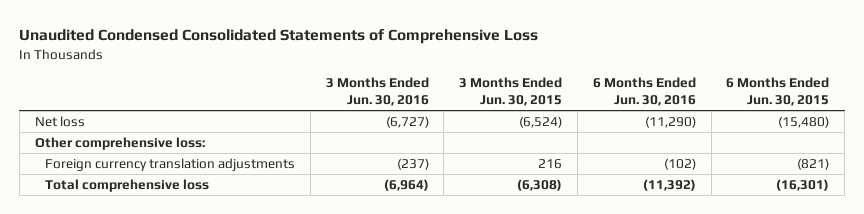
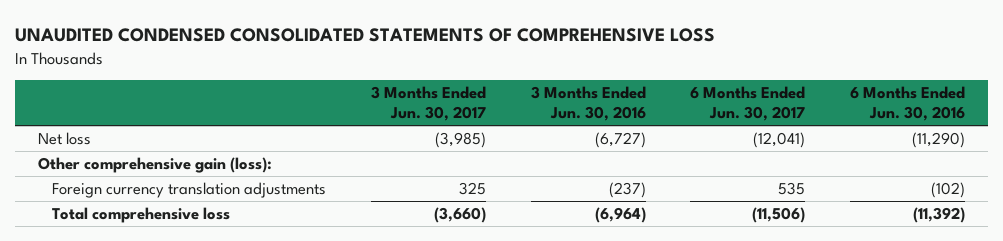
- Unaudited Condensed Consolidated Statements of Comprehensive Loss
+ UNAUDITED CONDENSED CONSOLIDATED STATEMENTS OF COMPREHENSIVE LOSS
- | 3 Months Ended Jun. 30, 2016 | 3 Months Ended Jun. 30, 2015 | 6 Months Ended Jun. 30, 2016 | 6 Months Ended Jun. 30, 2015
+ | 3 Months Ended Jun. 30, 2017 | 3 Months Ended Jun. 30, 2016 | 6 Months Ended Jun. 30, 2017 | 6 Months Ended Jun. 30, 2016
- Other comprehensive loss:
+ Other comprehensive gain (loss):

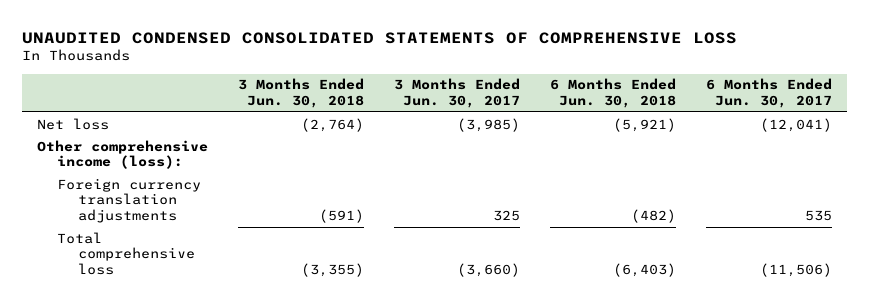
- | 3 Months Ended Jun. 30, 2017 | 3 Months Ended Jun. 30, 2016 | 6 Months Ended Jun. 30, 2017 | 6 Months Ended Jun. 30, 2016
+ | 3 Months Ended Jun. 30, 2018 | 3 Months Ended Jun. 30, 2017 | 6 Months Ended Jun. 30, 2018 | 6 Months Ended Jun. 30, 2017
- Other comprehensive gain (loss):
+ Other comprehensive income (loss):

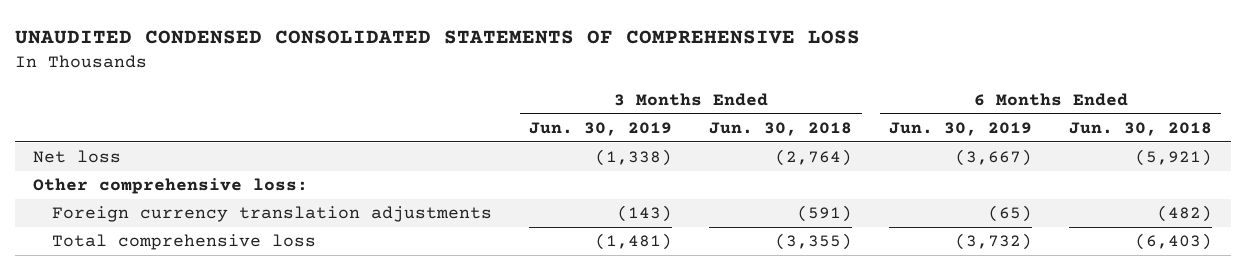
- | 3 Months Ended Jun. 30, 2018 | 3 Months Ended Jun. 30, 2017 | 6 Months Ended Jun. 30, 2018 | 6 Months Ended Jun. 30, 2017
+ | 3 Months Ended Jun. 30, 2019 | 3 Months Ended Jun. 30, 2018 | 6 Months Ended Jun. 30, 2019 | 6 Months Ended Jun. 30, 2018
- Other comprehensive income (loss):
+ Other comprehensive loss:

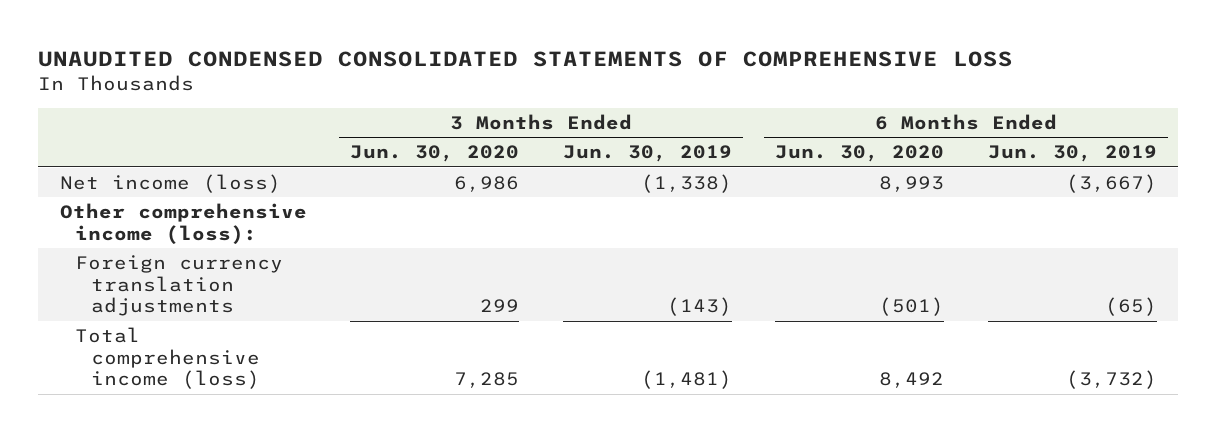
- | 3 Months Ended Jun. 30, 2019 | 3 Months Ended Jun. 30, 2018 | 6 Months Ended Jun. 30, 2019 | 6 Months Ended Jun. 30, 2018
+ | 3 Months Ended Jun. 30, 2020 | 3 Months Ended Jun. 30, 2019 | 6 Months Ended Jun. 30, 2020 | 6 Months Ended Jun. 30, 2019
- Net loss | (1,338) | (2,764) | (3,667) | (5,921)
- Other comprehensive loss:
+ Net income (loss) | 6,986 | (1,338) | 8,993 | (3,667)
+ Other comprehensive income (loss):
- Total comprehensive loss | (1,481) | (3,355) | (3,732) | (6,403)
+ Total comprehensive income (loss) | 7,285 | (1,481) | 8,492 | (3,732)

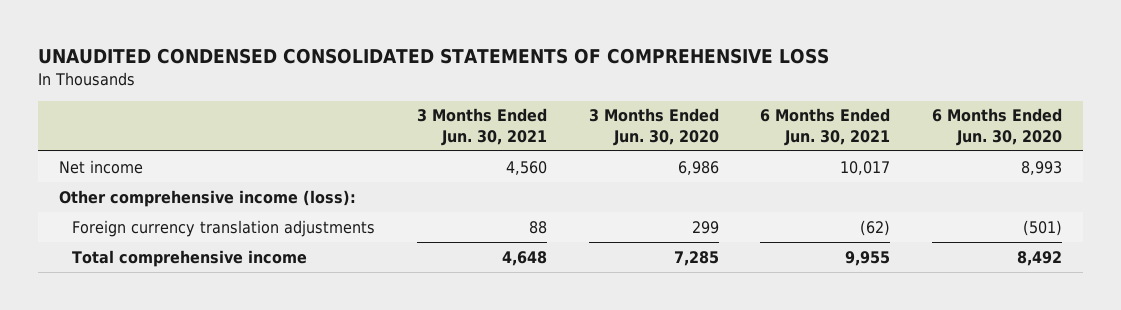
- | 3 Months Ended Jun. 30, 2020 | 3 Months Ended Jun. 30, 2019 | 6 Months Ended Jun. 30, 2020 | 6 Months Ended Jun. 30, 2019
+ | 3 Months Ended Jun. 30, 2021 | 3 Months Ended Jun. 30, 2020 | 6 Months Ended Jun. 30, 2021 | 6 Months Ended Jun. 30, 2020
- Net income (loss) | 6,986 | (1,338) | 8,993 | (3,667)
+ Net income | 4,560 | 6,986 | 10,017 | 8,993
- Total comprehensive income (loss) | 7,285 | (1,481) | 8,492 | (3,732)
+ Total comprehensive income | 4,648 | 7,285 | 9,955 | 8,492

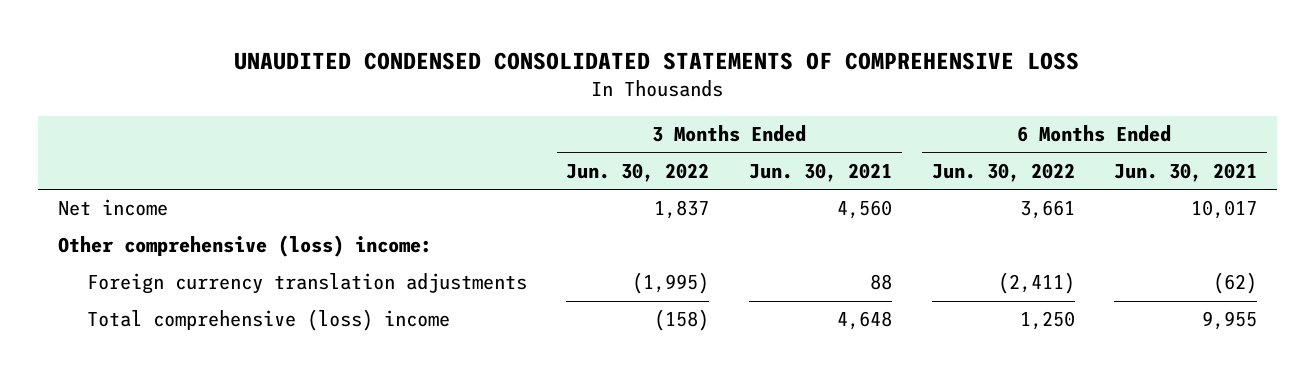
- | 3 Months Ended Jun. 30, 2021 | 3 Months Ended Jun. 30, 2020 | 6 Months Ended Jun. 30, 2021 | 6 Months Ended Jun. 30, 2020
+ | 3 Months Ended Jun. 30, 2022 | 3 Months Ended Jun. 30, 2021 | 6 Months Ended Jun. 30, 2022 | 6 Months Ended Jun. 30, 2021
- Other comprehensive income (loss):
+ Other comprehensive (loss) income:
- Total comprehensive income | 4,648 | 7,285 | 9,955 | 8,492
+ Total comprehensive (loss) income | (158) | 4,648 | 1,250 | 9,955

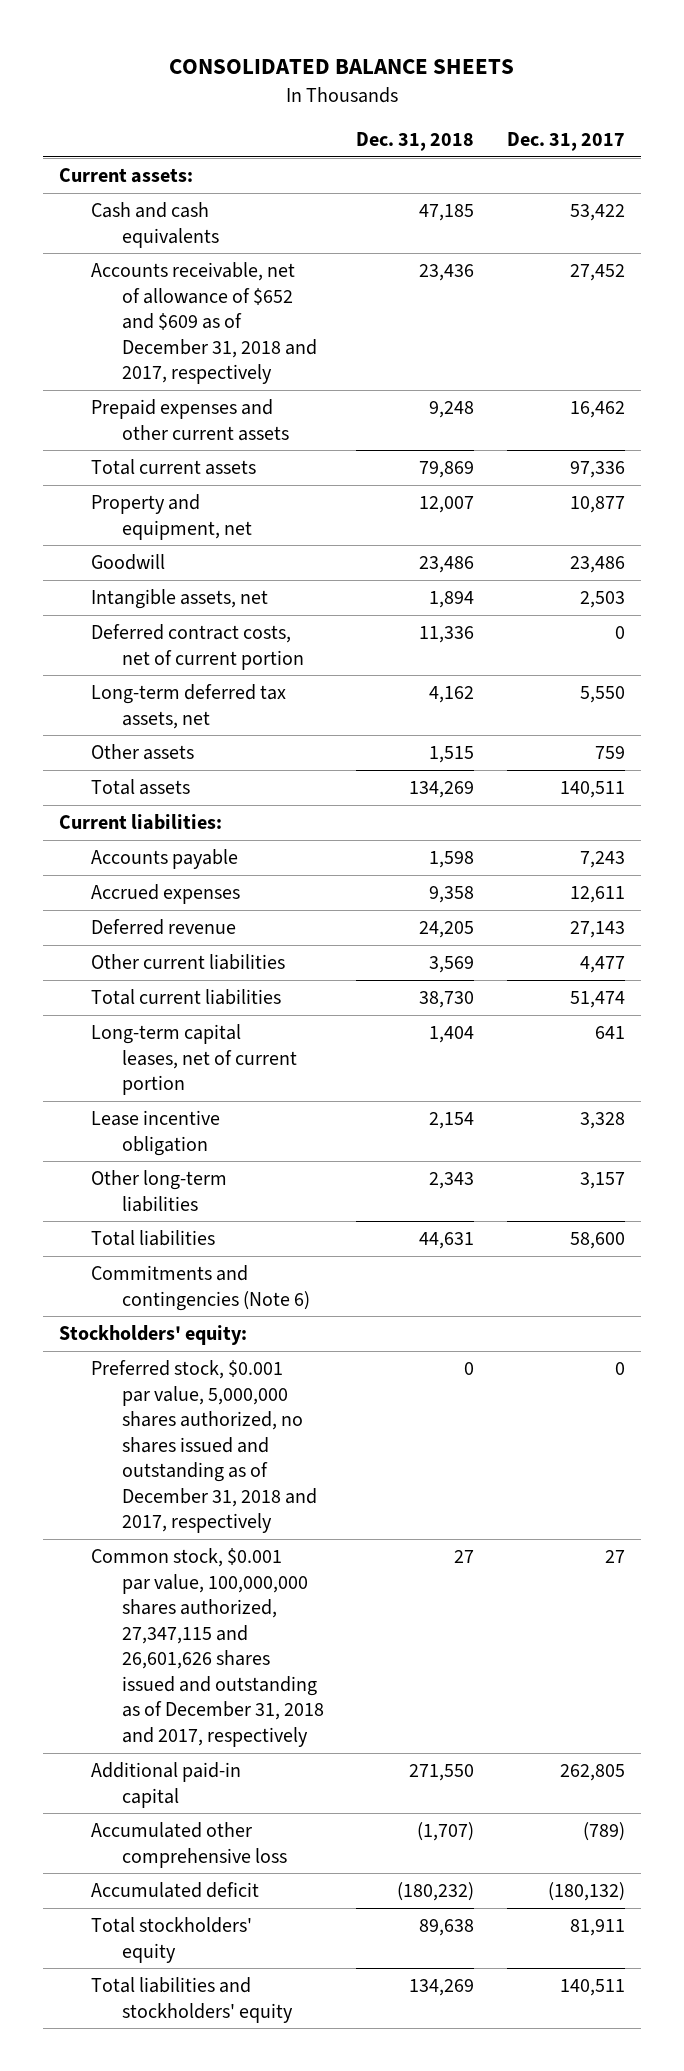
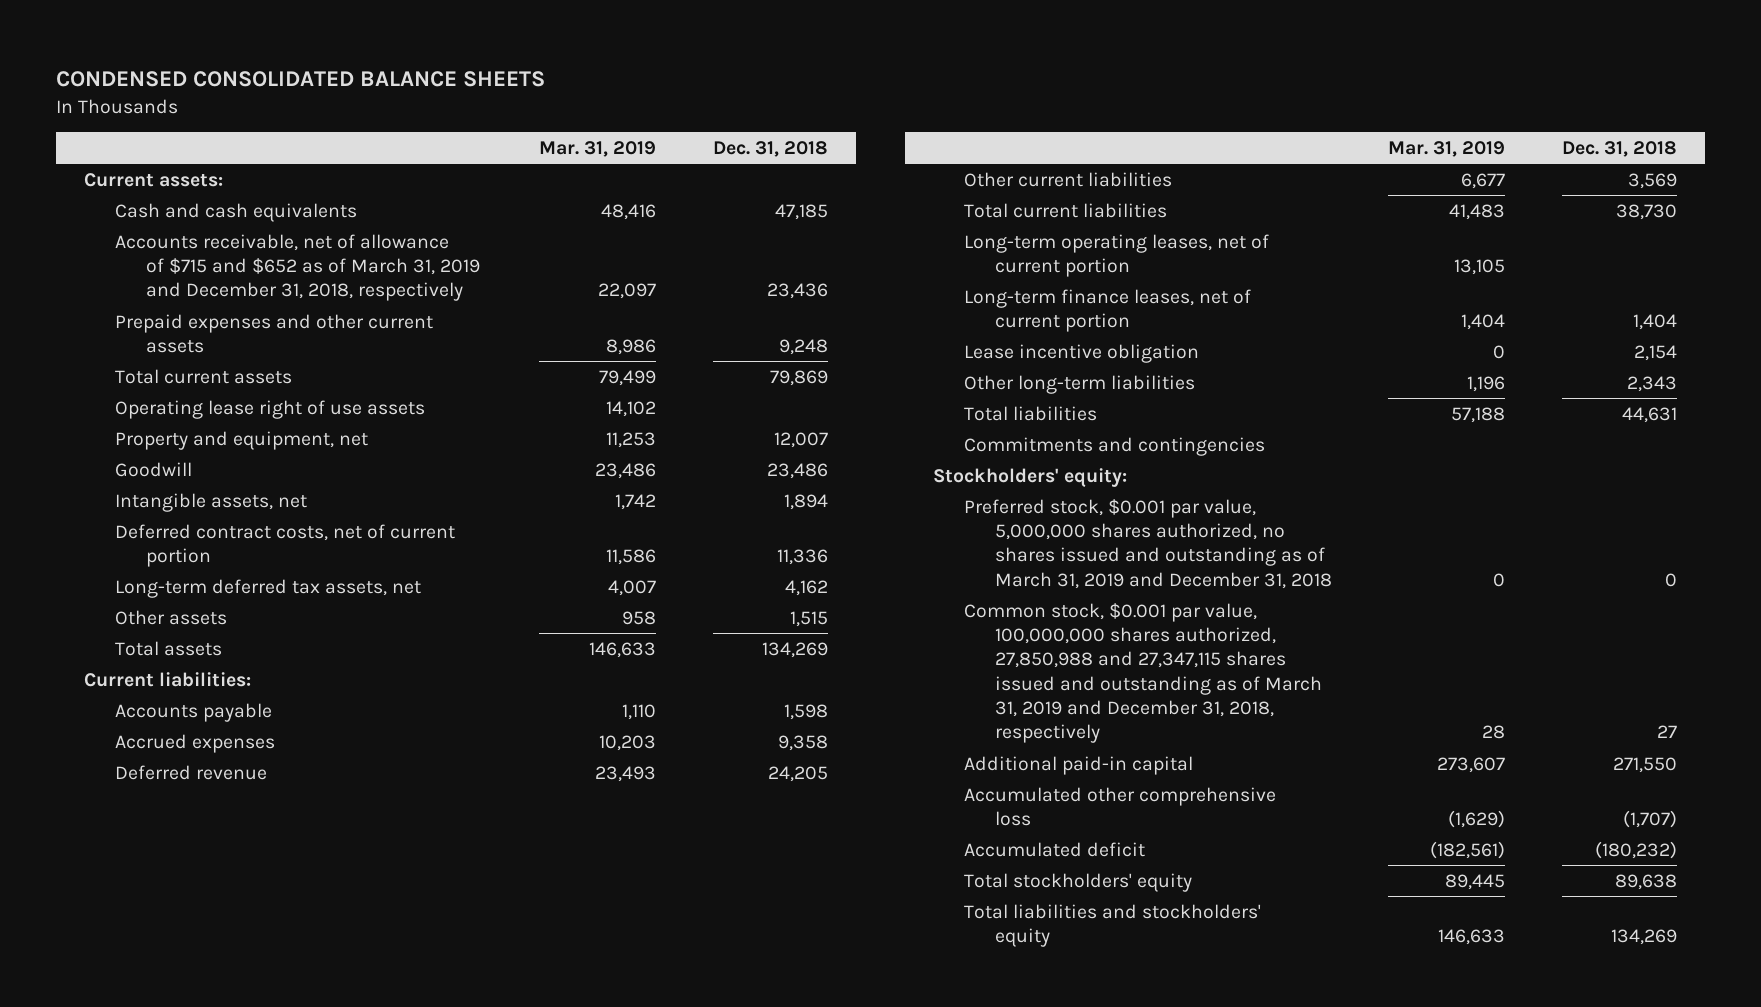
- CONSOLIDATED BALANCE SHEETS
+ CONDENSED CONSOLIDATED BALANCE SHEETS
- | Dec. 31, 2018 | Dec. 31, 2017
+ | Mar. 31, 2019 | Dec. 31, 2018
- Accounts receivable, net of allowance of $652 and $609 as of December 31, 2018 and 2017, respectively | 23,436 | 27,452
+ Accounts receivable, net of allowance of $715 and $652 as of March 31, 2019 and December 31, 2018, respectively | 22,097 | 23,436
+ Operating lease right of use assets | 14,102 |
- Long-term capital leases, net of current portion | 1,404 | 641
+ Long-term operating leases, net of current portion | 13,105 |
+ Long-term finance leases, net of current portion | 1,404 | 1,404
- Commitments and contingencies (Note 6)
+ Commitments and contingencies
- Preferred stock, $0.001 par value, 5,000,000 shares authorized, no shares issued and outstanding as of December 31, 2018 and 2017, respectively | 0 | 0
- Common stock, $0.001 par value, 100,000,000 shares authorized, 27,347,115 and 26,601,626 shares issued and outstanding as of December 31, 2018 and 2017, respectively | 27 | 27
+ Preferred stock, $0.001 par value, 5,000,000 shares authorized, no shares issued and outstanding as of March 31, 2019 and December 31, 2018 | 0 | 0
+ Common stock, $0.001 par value, 100,000,000 shares authorized, 27,850,988 and 27,347,115 shares issued and outstanding as of March 31, 2019 and December 31, 2018, respectively | 28 | 27

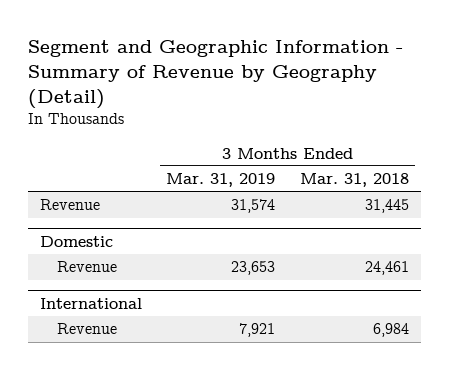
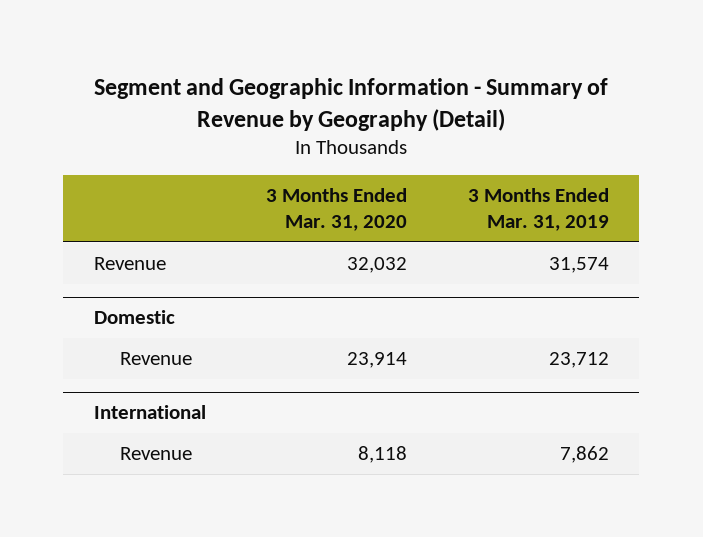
- | 3 Months Ended Mar. 31, 2019 | 3 Months Ended Mar. 31, 2018
+ | 3 Months Ended Mar. 31, 2020 | 3 Months Ended Mar. 31, 2019
@ Domestic
- Revenue | 23,653 | 24,461
+ Revenue | 23,914 | 23,712
@ International
- Revenue | 7,921 | 6,984
+ Revenue | 8,118 | 7,862

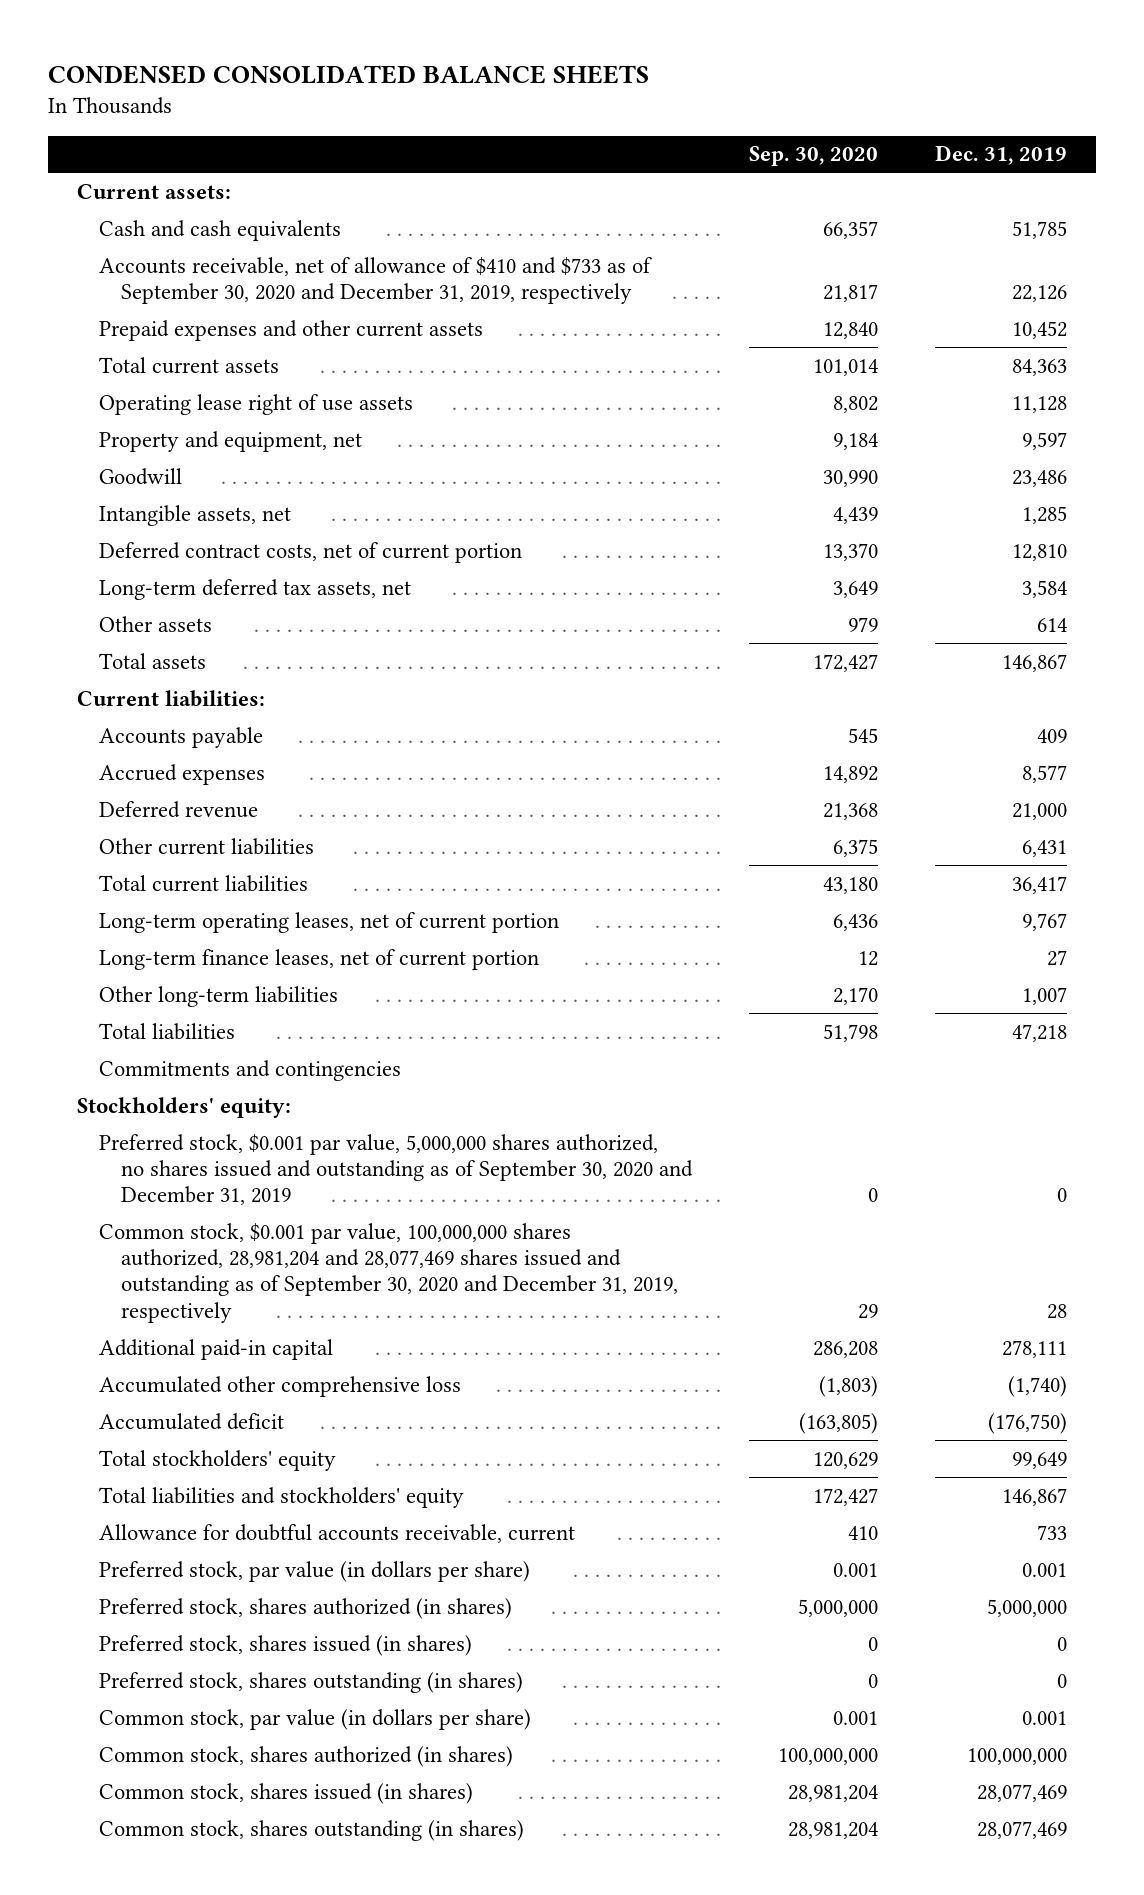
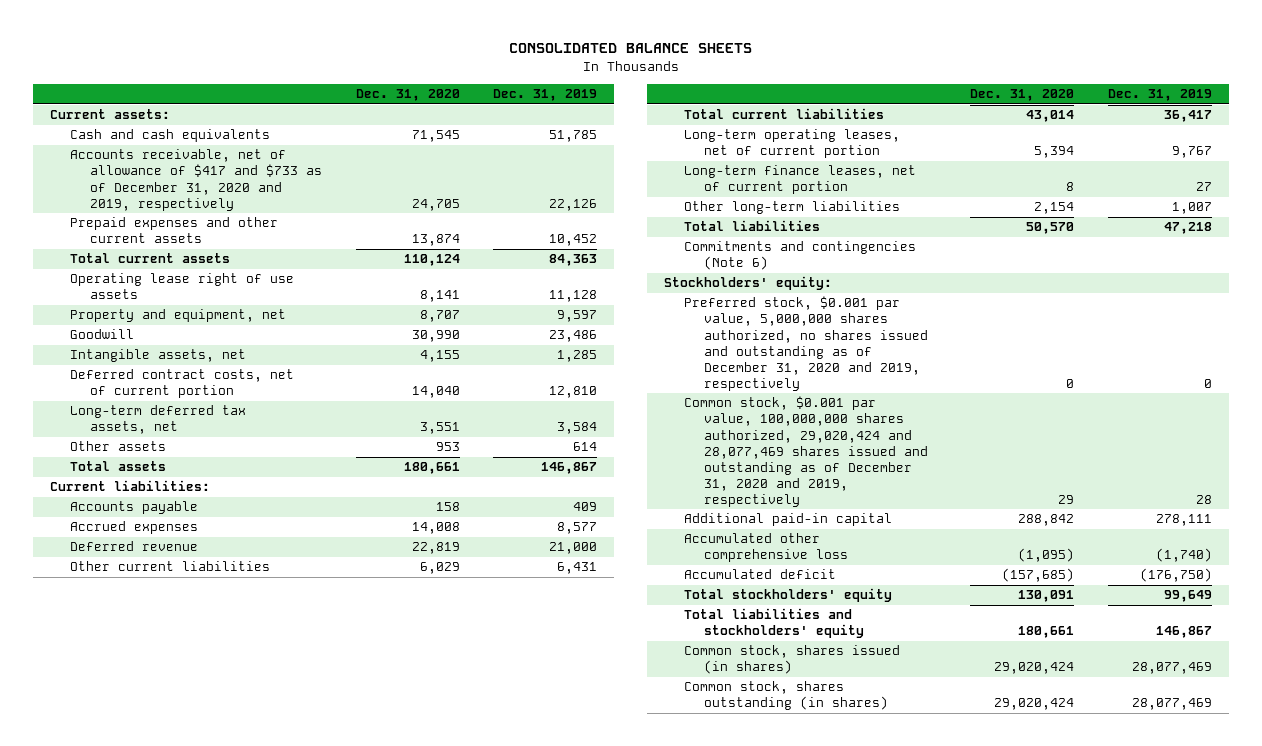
- CONDENSED CONSOLIDATED BALANCE SHEETS
+ CONSOLIDATED BALANCE SHEETS
- | Sep. 30, 2020 | Dec. 31, 2019
+ | Dec. 31, 2020 | Dec. 31, 2019
- Accounts receivable, net of allowance of $410 and $733 as of September 30, 2020 and December 31, 2019, respectively | 21,817 | 22,126
+ Accounts receivable, net of allowance of $417 and $733 as of December 31, 2020 and 2019, respectively | 24,705 | 22,126
- Commitments and contingencies
+ Commitments and contingencies (Note 6)
- Preferred stock, $0.001 par value, 5,000,000 shares authorized, no shares issued and outstanding as of September 30, 2020 and December 31, 2019 | 0 | 0
- Common stock, $0.001 par value, 100,000,000 shares authorized, 28,981,204 and 28,077,469 shares issued and outstanding as of September 30, 2020 and December 31, 2019, respectively | 29 | 28
+ Preferred stock, $0.001 par value, 5,000,000 shares authorized, no shares issued and outstanding as of December 31, 2020 and 2019, respectively | 0 | 0
+ Common stock, $0.001 par value, 100,000,000 shares authorized, 29,020,424 and 28,077,469 shares issued and outstanding as of December 31, 2020 and 2019, respectively | 29 | 28
- Allowance for doubtful accounts receivable, current | 410 | 733
- Preferred stock, par value (in dollars per share) | 0.001 | 0.001
- Preferred stock, shares authorized (in shares) | 5,000,000 | 5,000,000
- Preferred stock, shares issued (in shares) | 0 | 0
- Preferred stock, shares outstanding (in shares) | 0 | 0
- Common stock, par value (in dollars per share) | 0.001 | 0.001
- Common stock, shares authorized (in shares) | 100,000,000 | 100,000,000

